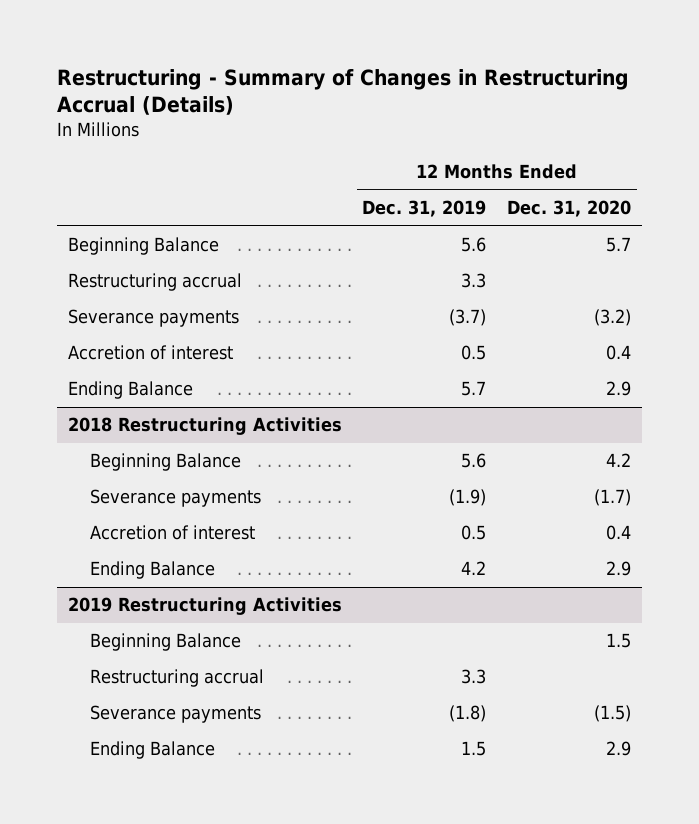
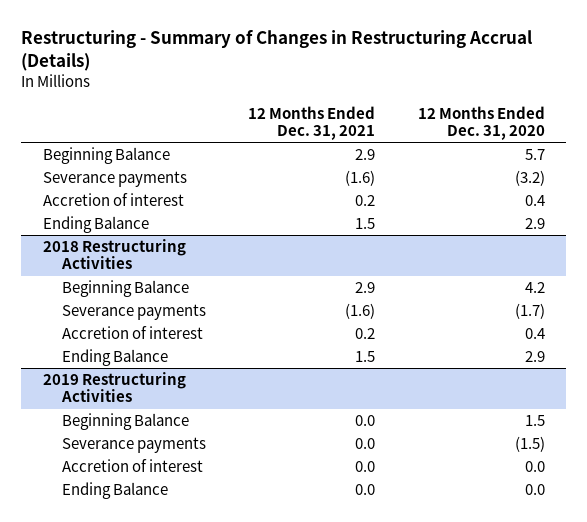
- | 12 Months Ended Dec. 31, 2019 | 12 Months Ended Dec. 31, 2020
+ | 12 Months Ended Dec. 31, 2021 | 12 Months Ended Dec. 31, 2020
- Restructuring accrual | 3.3 |
@ 2019 Restructuring Activities
- Restructuring accrual | 3.3 |
- Ending Balance | 1.5 | 2.9
+ Accretion of interest | 0.0 | 0.0
+ Ending Balance | 0.0 | 0.0

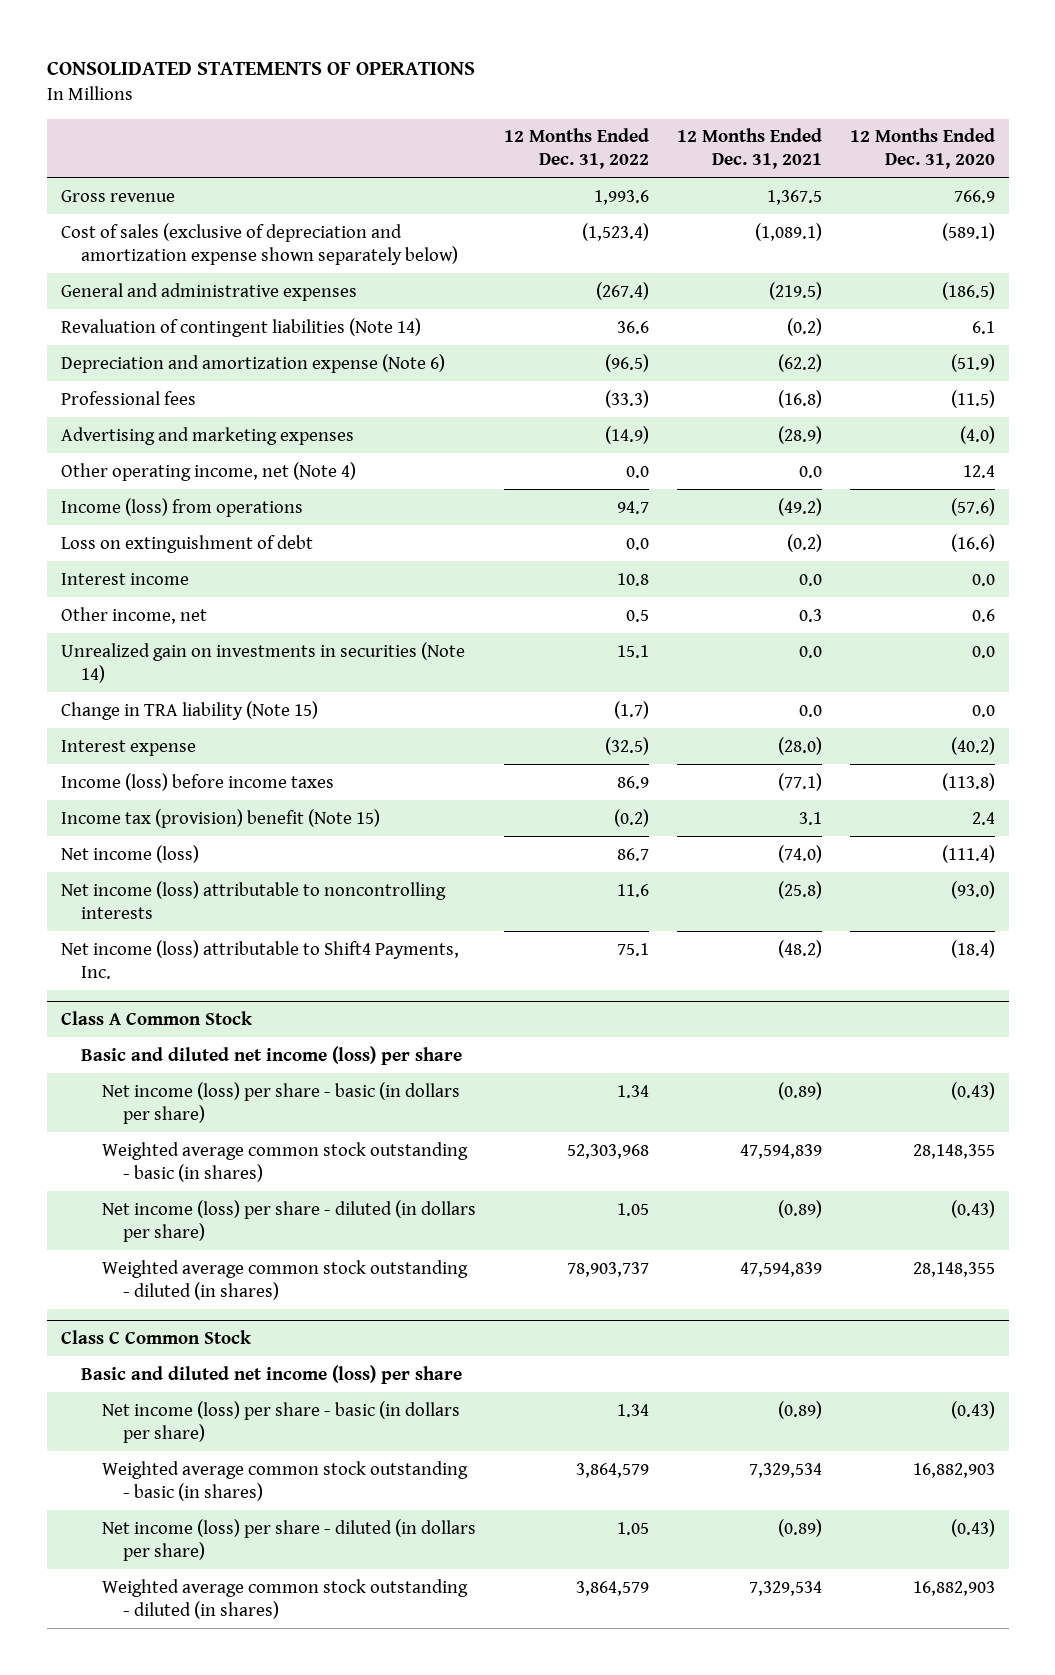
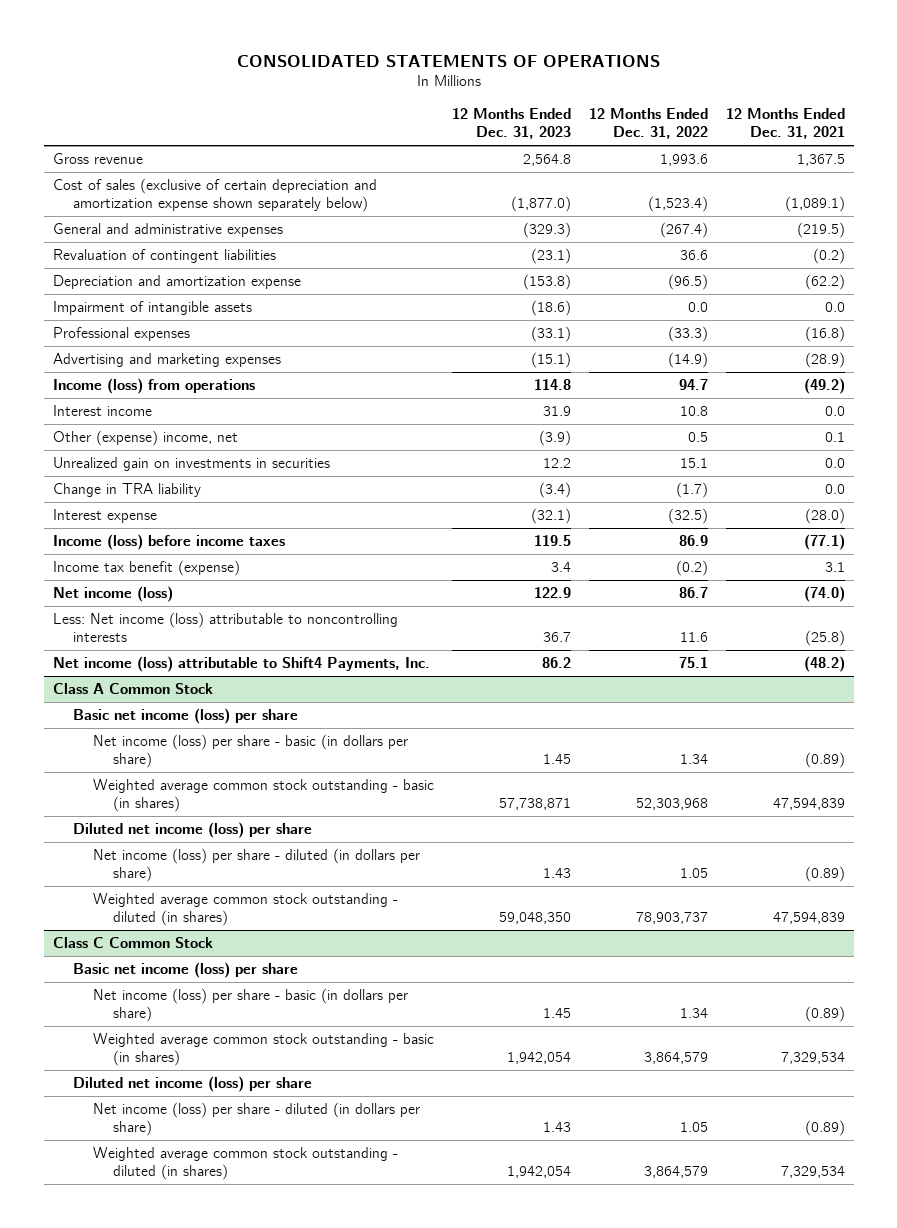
- | 12 Months Ended Dec. 31, 2022 | 12 Months Ended Dec. 31, 2021 | 12 Months Ended Dec. 31, 2020
+ | 12 Months Ended Dec. 31, 2023 | 12 Months Ended Dec. 31, 2022 | 12 Months Ended Dec. 31, 2021
- Cost of sales (exclusive of depreciation and amortization expense shown separately below) | (1,523.4) | (1,089.1) | (589.1)
+ Cost of sales (exclusive of certain depreciation and amortization expense shown separately below) | (1,877.0) | (1,523.4) | (1,089.1)
- Revaluation of contingent liabilities (Note 14) | 36.6 | (0.2) | 6.1
- Depreciation and amortization expense (Note 6) | (96.5) | (62.2) | (51.9)
- Professional fees | (33.3) | (16.8) | (11.5)
+ Revaluation of contingent liabilities | (23.1) | 36.6 | (0.2)
+ Depreciation and amortization expense | (153.8) | (96.5) | (62.2)
+ Impairment of intangible assets | (18.6) | 0.0 | 0.0
+ Professional expenses | (33.1) | (33.3) | (16.8)
- Other operating income, net (Note 4) | 0.0 | 0.0 | 12.4
- Loss on extinguishment of debt | 0.0 | (0.2) | (16.6)
- Other income, net | 0.5 | 0.3 | 0.6
- Unrealized gain on investments in securities (Note 14) | 15.1 | 0.0 | 0.0
- Change in TRA liability (Note 15) | (1.7) | 0.0 | 0.0
+ Other (expense) income, net | (3.9) | 0.5 | 0.1
+ Unrealized gain on investments in securities | 12.2 | 15.1 | 0.0
+ Change in TRA liability | (3.4) | (1.7) | 0.0
- Income tax (provision) benefit (Note 15) | (0.2) | 3.1 | 2.4
+ Income tax benefit (expense) | 3.4 | (0.2) | 3.1
- Net income (loss) attributable to noncontrolling interests | 11.6 | (25.8) | (93.0)
+ Less: Net income (loss) attributable to noncontrolling interests | 36.7 | 11.6 | (25.8)
@ Class A Common Stock
- Basic and diluted net income (loss) per share
+ Basic net income (loss) per share
+ Diluted net income (loss) per share
@ Class C Common Stock
- Basic and diluted net income (loss) per share
+ Basic net income (loss) per share
+ Diluted net income (loss) per share

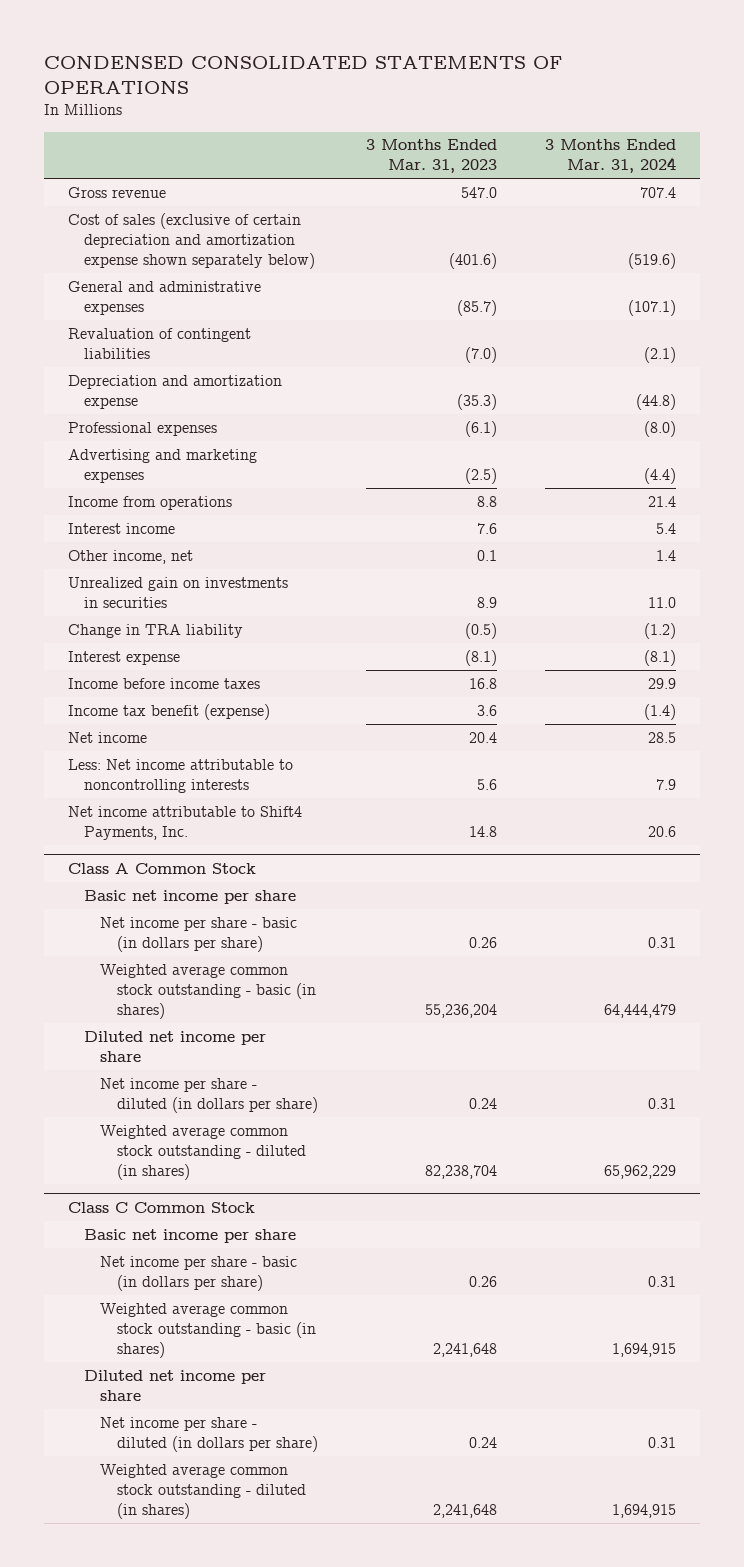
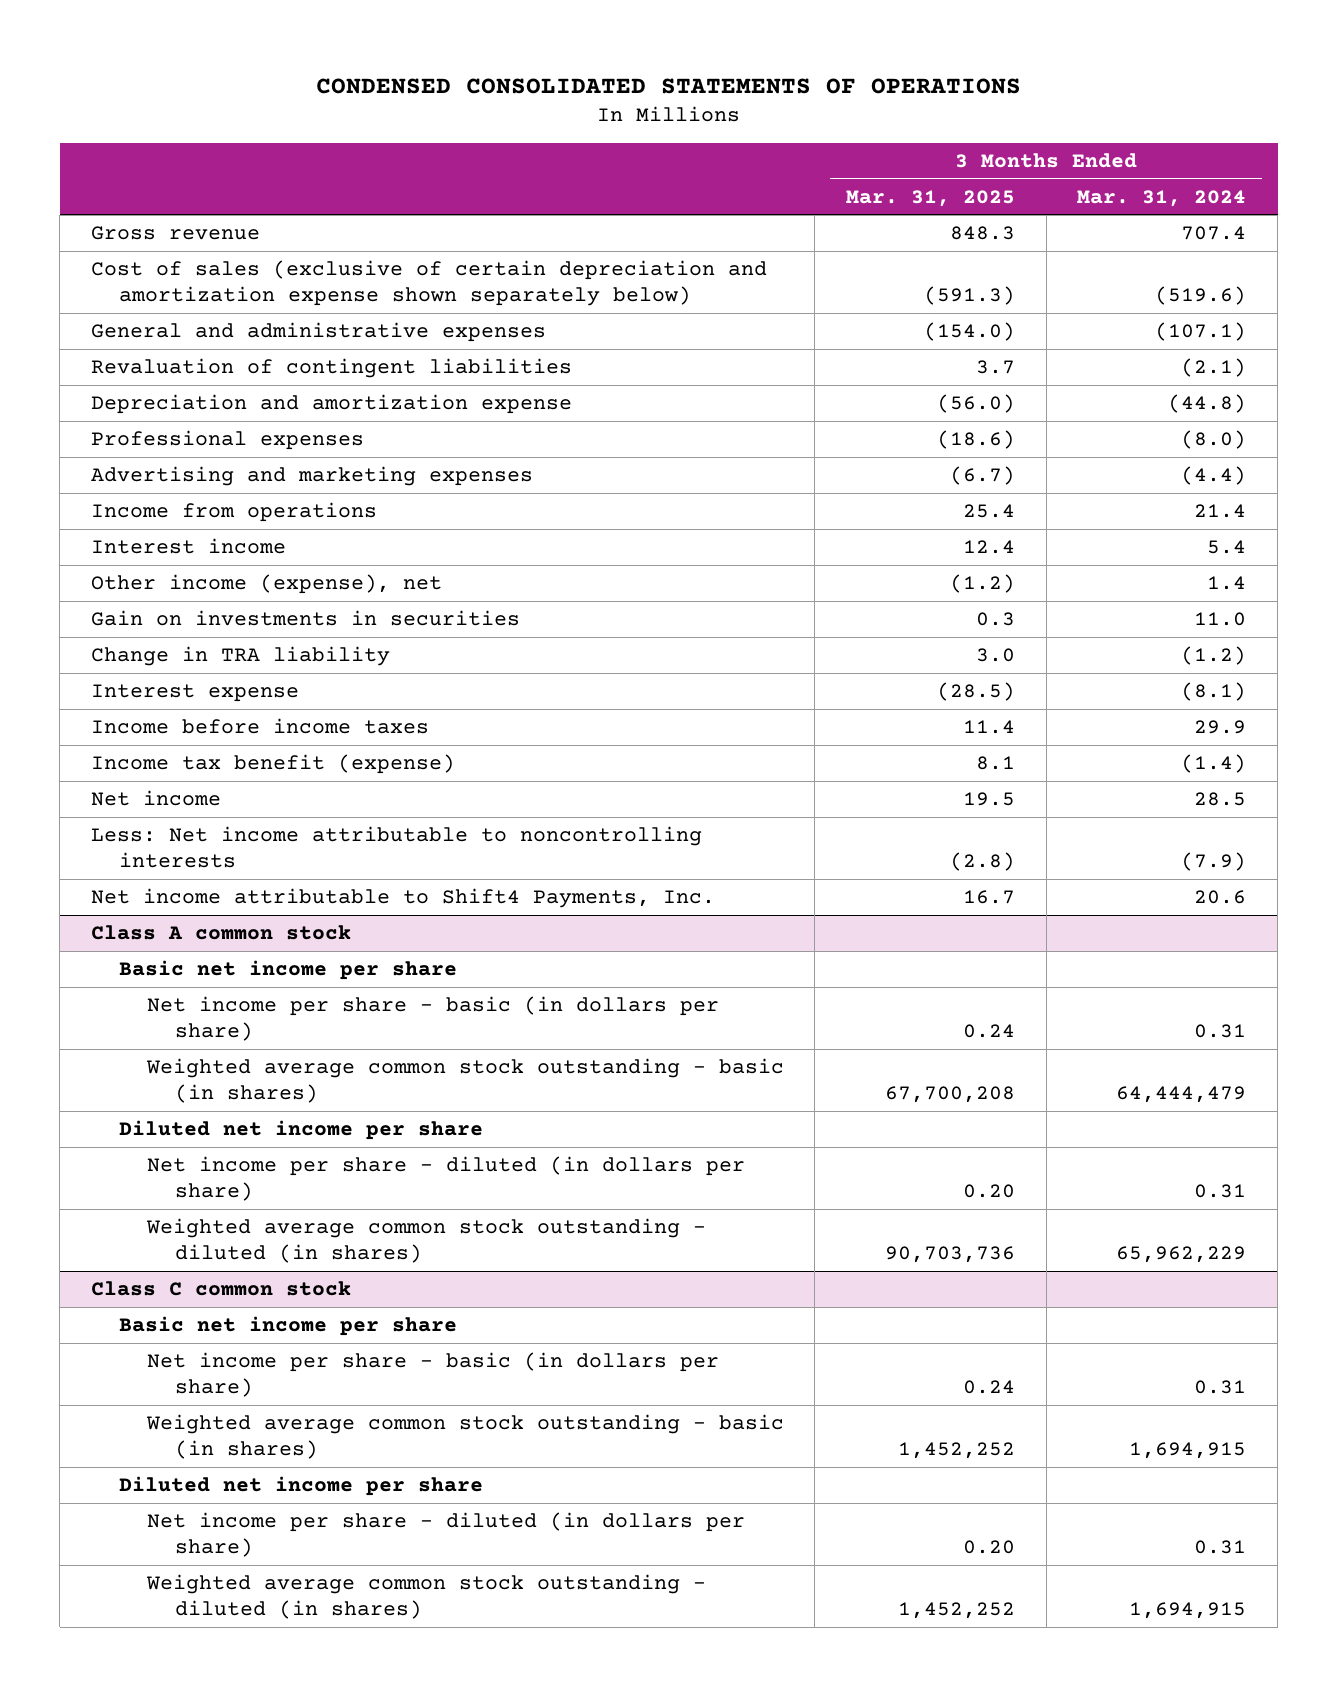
- | 3 Months Ended Mar. 31, 2023 | 3 Months Ended Mar. 31, 2024
+ | 3 Months Ended Mar. 31, 2025 | 3 Months Ended Mar. 31, 2024
- Other income, net | 0.1 | 1.4
- Unrealized gain on investments in securities | 8.9 | 11.0
+ Other income (expense), net | (1.2) | 1.4
+ Gain on investments in securities | 0.3 | 11.0
- Less: Net income attributable to noncontrolling interests | 5.6 | 7.9
+ Less: Net income attributable to noncontrolling interests | (2.8) | (7.9)
- Class A Common Stock
+ Class A common stock
- Class C Common Stock
+ Class C common stock

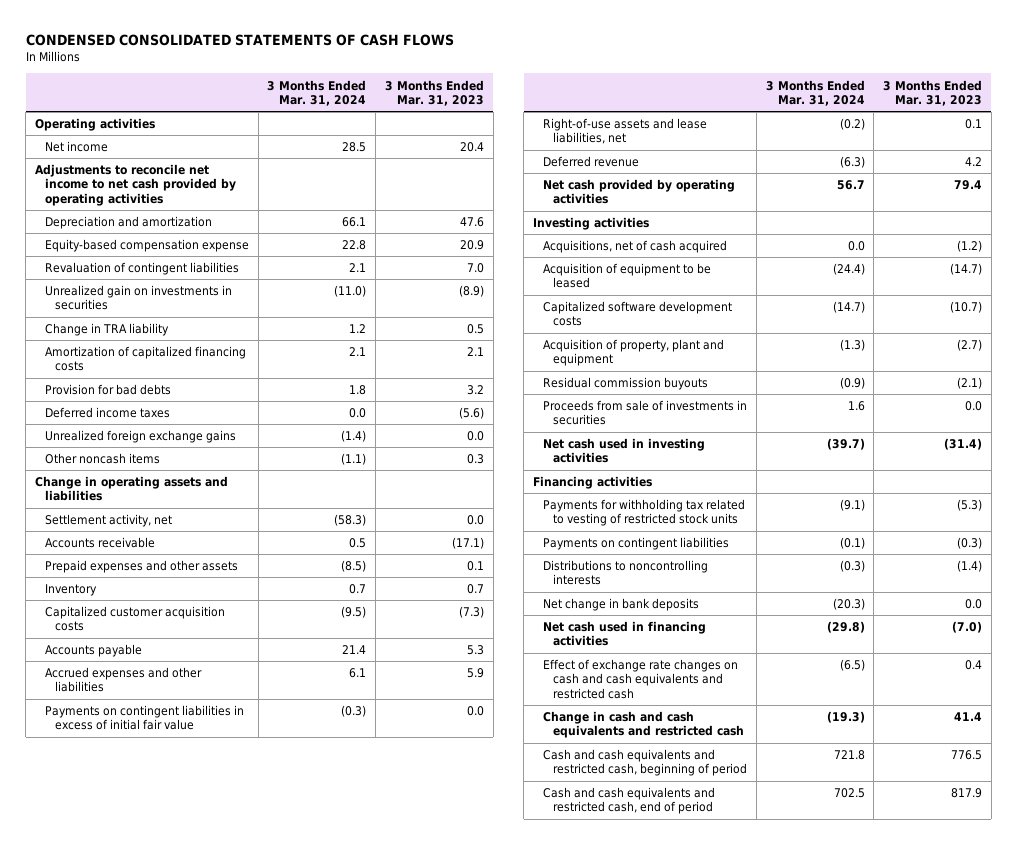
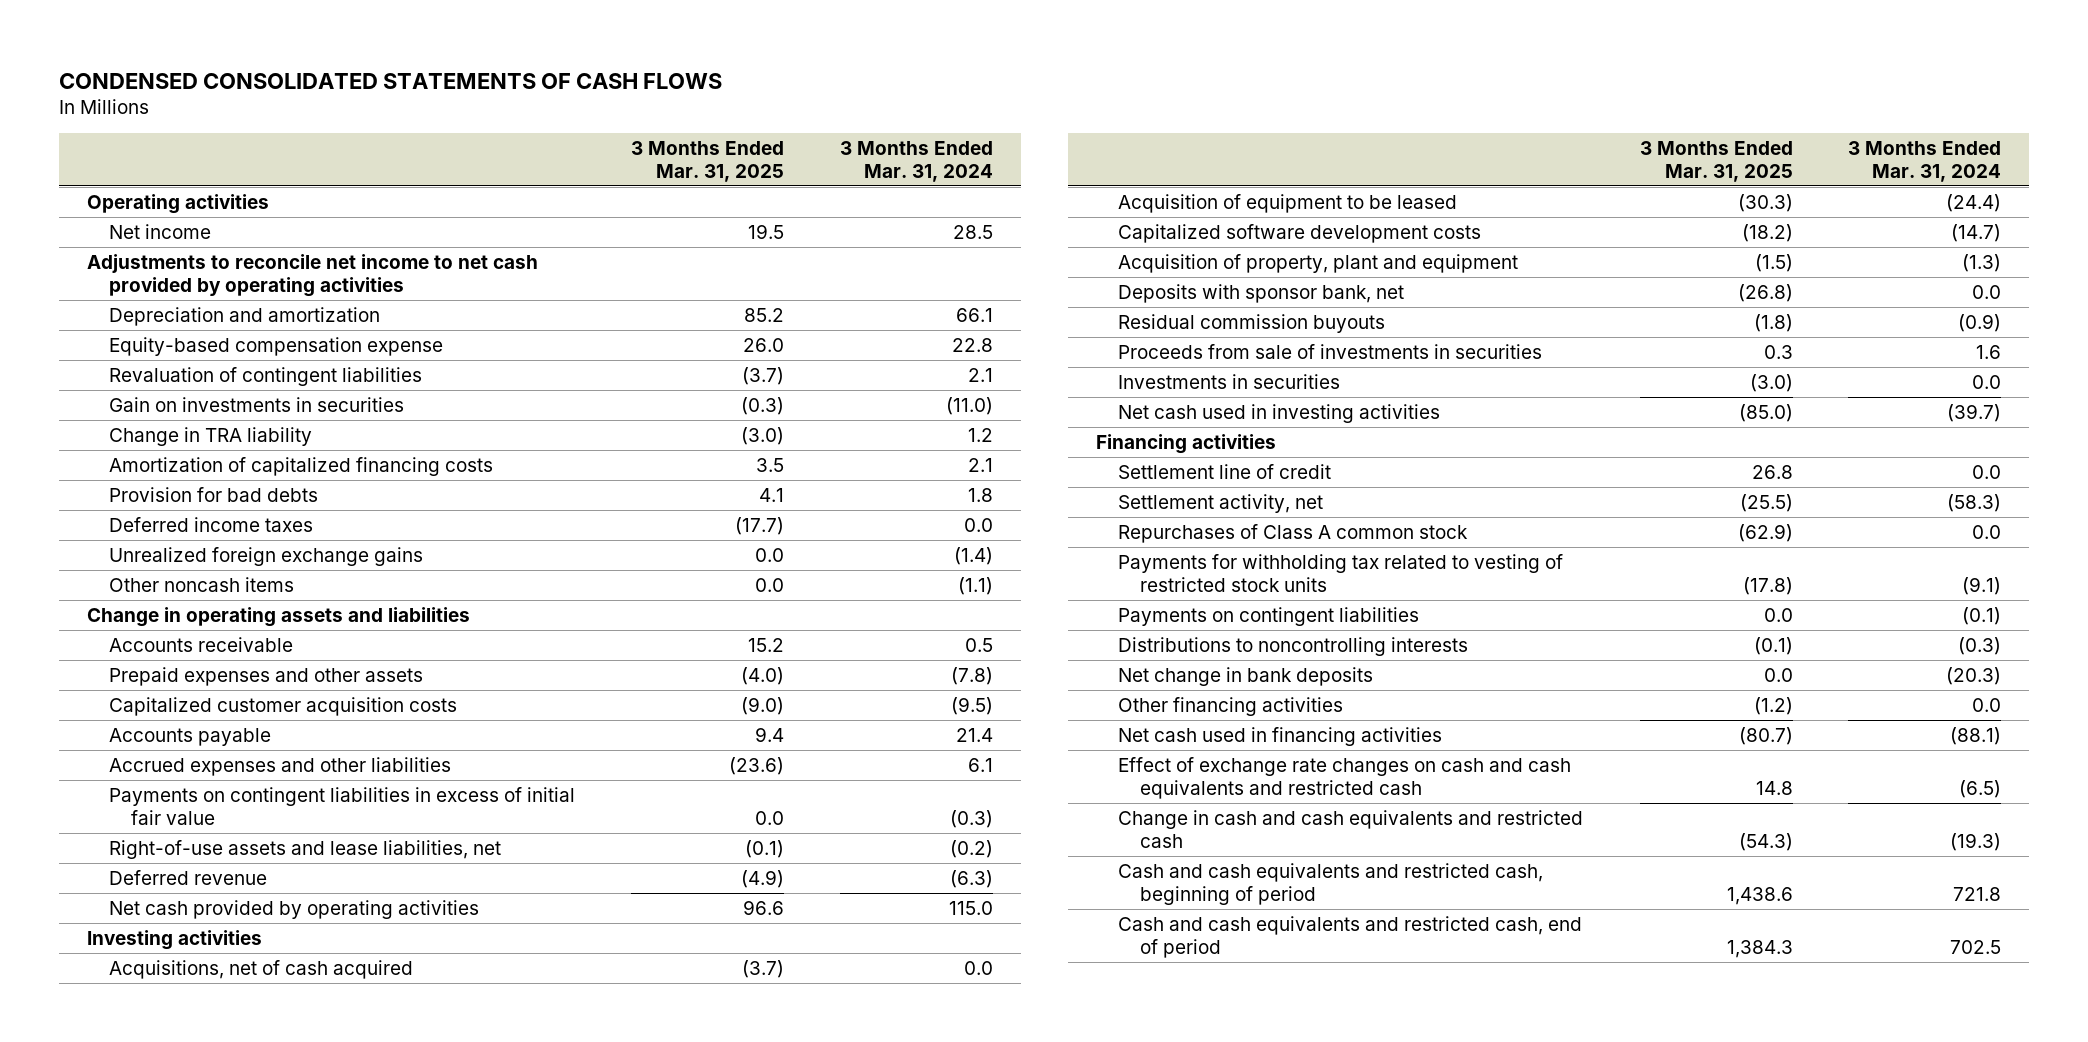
- | 3 Months Ended Mar. 31, 2024 | 3 Months Ended Mar. 31, 2023
+ | 3 Months Ended Mar. 31, 2025 | 3 Months Ended Mar. 31, 2024
- Unrealized gain on investments in securities | (11.0) | (8.9)
+ Gain on investments in securities | (0.3) | (11.0)
- Prepaid expenses and other assets | (8.5) | 0.1
- Inventory | 0.7 | 0.7
+ Prepaid expenses and other assets | (4.0) | (7.8)
- Net cash provided by operating activities | 56.7 | 79.4
+ Net cash provided by operating activities | 96.6 | 115.0
+ Deposits with sponsor bank, net | (26.8) | 0.0
+ Investments in securities | (3.0) | 0.0
+ Settlement line of credit | 26.8 | 0.0
moved down: Settlement activity, net | (25.5) | (58.3)
+ Repurchases of Class A common stock | (62.9) | 0.0
- Net cash used in financing activities | (29.8) | (7.0)
+ Other financing activities | (1.2) | 0.0
+ Net cash used in financing activities | (80.7) | (88.1)

